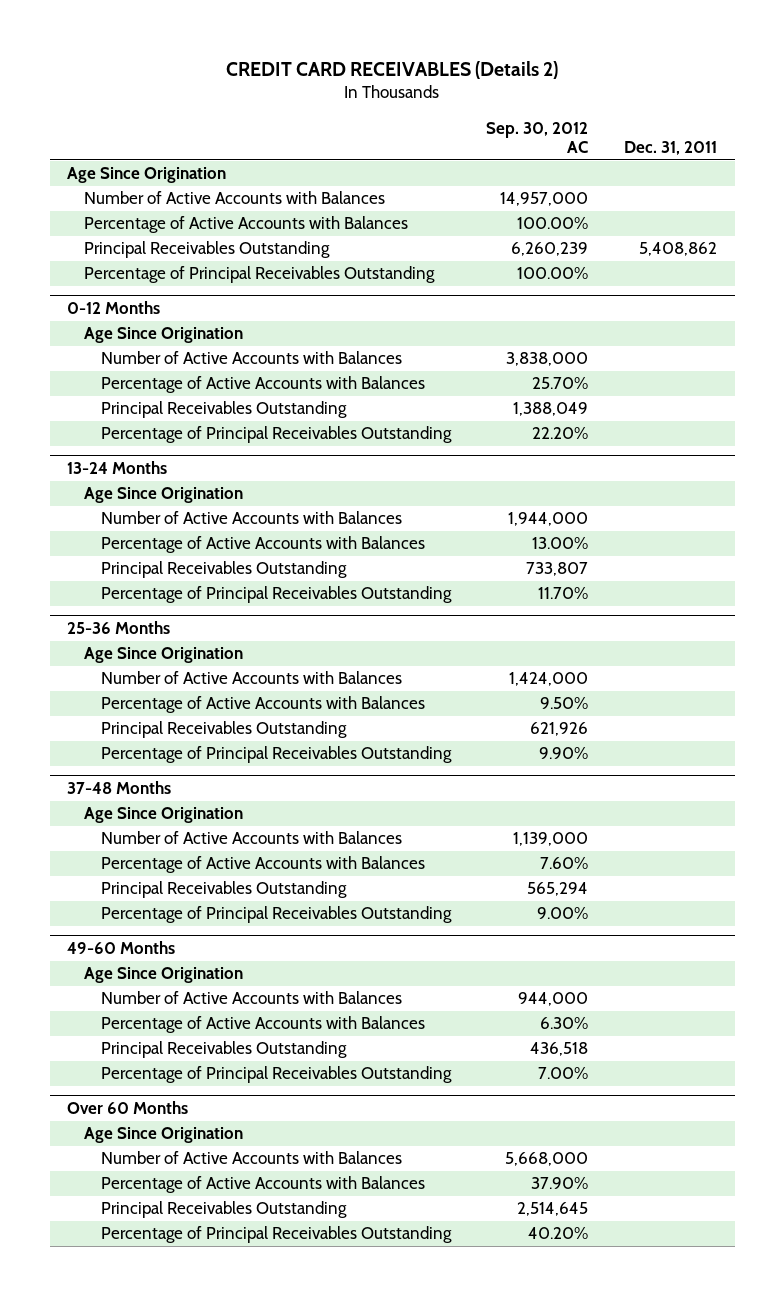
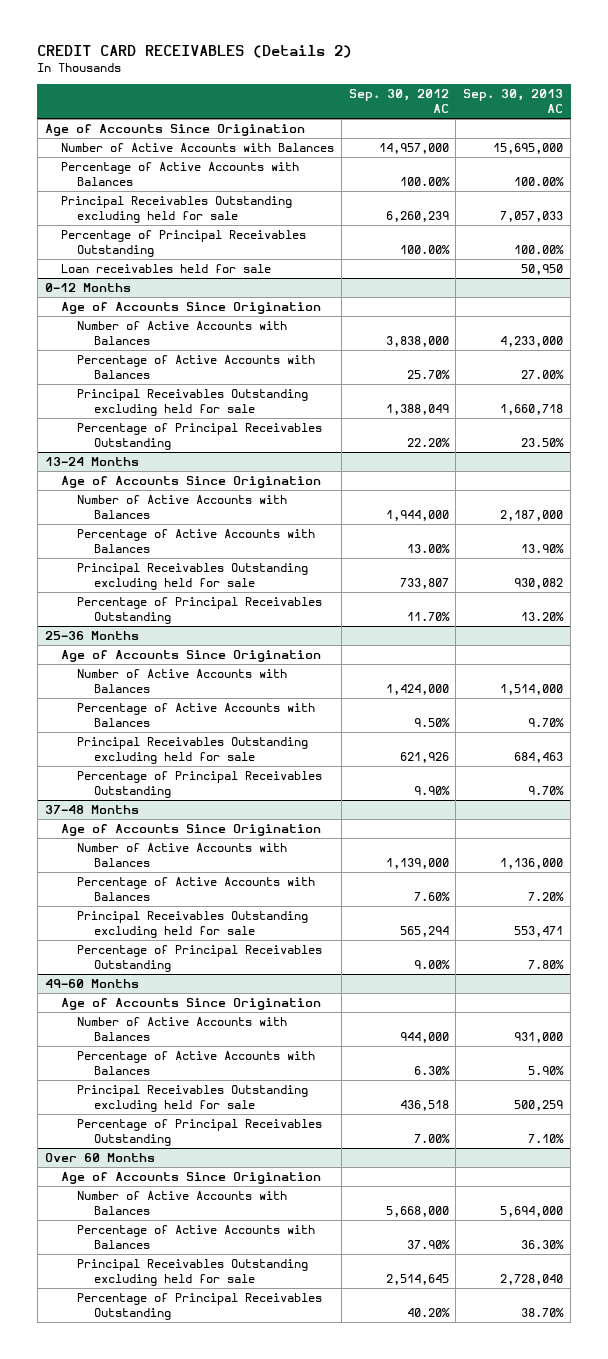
- | Sep. 30, 2012 AC | Dec. 31, 2011
+ | Sep. 30, 2012 AC | Sep. 30, 2013 AC
- Age Since Origination
+ Age of Accounts Since Origination
- Principal Receivables Outstanding | 6,260,239 | 5,408,862
+ Principal Receivables Outstanding excluding held for sale | 6,260,239 | 7,057,033
+ Loan receivables held for sale | | 50,950
@ 0-12 Months
- Age Since Origination
+ Age of Accounts Since Origination
- Principal Receivables Outstanding | 1,388,049 |
+ Principal Receivables Outstanding excluding held for sale | 1,388,049 | 1,660,718
@ 13-24 Months
- Age Since Origination
+ Age of Accounts Since Origination
- Principal Receivables Outstanding | 733,807 |
+ Principal Receivables Outstanding excluding held for sale | 733,807 | 930,082
@ 25-36 Months
- Age Since Origination
+ Age of Accounts Since Origination
- Principal Receivables Outstanding | 621,926 |
+ Principal Receivables Outstanding excluding held for sale | 621,926 | 684,463
@ 37-48 Months
- Age Since Origination
+ Age of Accounts Since Origination
- Principal Receivables Outstanding | 565,294 |
+ Principal Receivables Outstanding excluding held for sale | 565,294 | 553,471
@ 49-60 Months
- Age Since Origination
+ Age of Accounts Since Origination
- Principal Receivables Outstanding | 436,518 |
+ Principal Receivables Outstanding excluding held for sale | 436,518 | 500,259
@ Over 60 Months
- Age Since Origination
+ Age of Accounts Since Origination
- Principal Receivables Outstanding | 2,514,645 |
+ Principal Receivables Outstanding excluding held for sale | 2,514,645 | 2,728,040

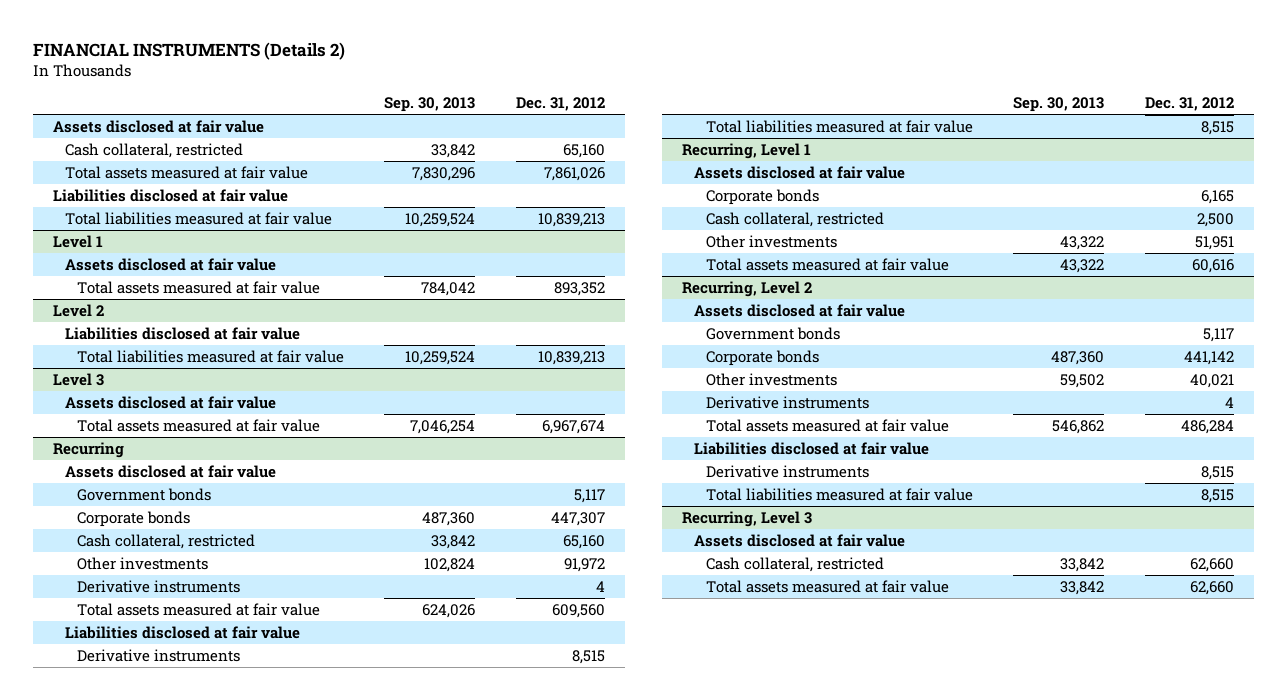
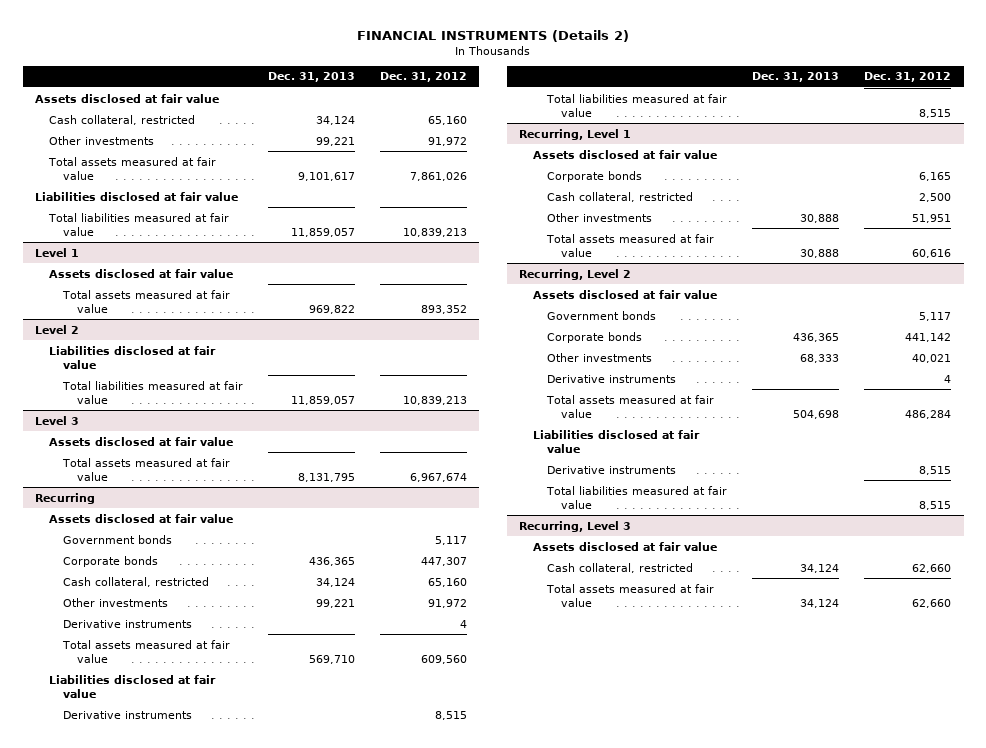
- | Sep. 30, 2013 | Dec. 31, 2012
+ | Dec. 31, 2013 | Dec. 31, 2012
+ Other investments | 99,221 | 91,972

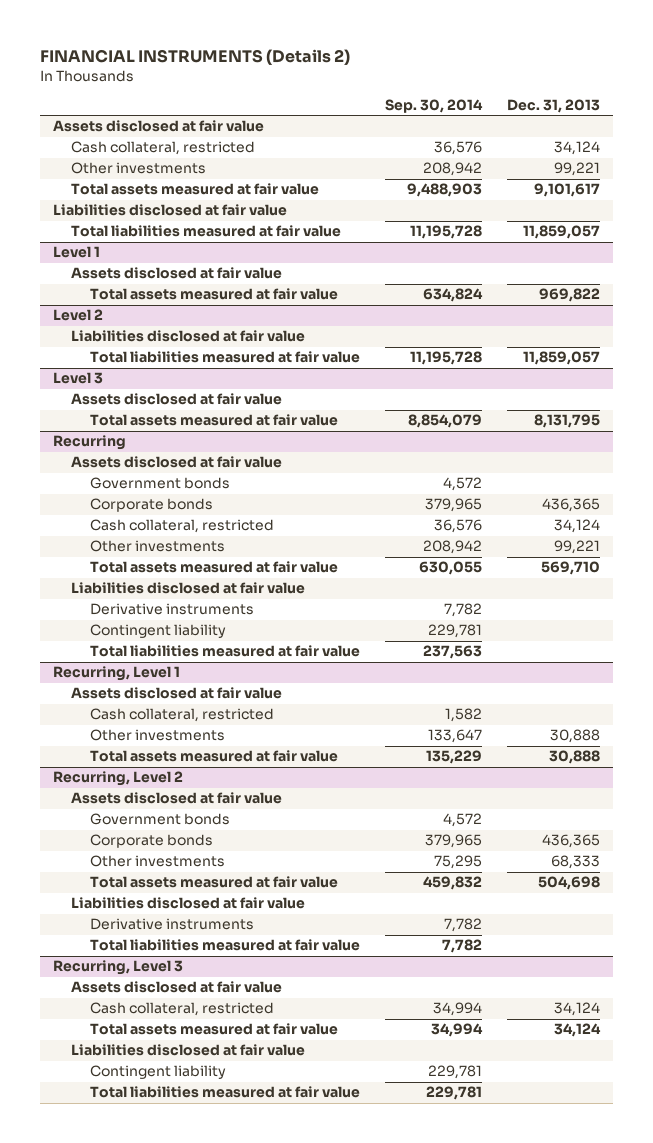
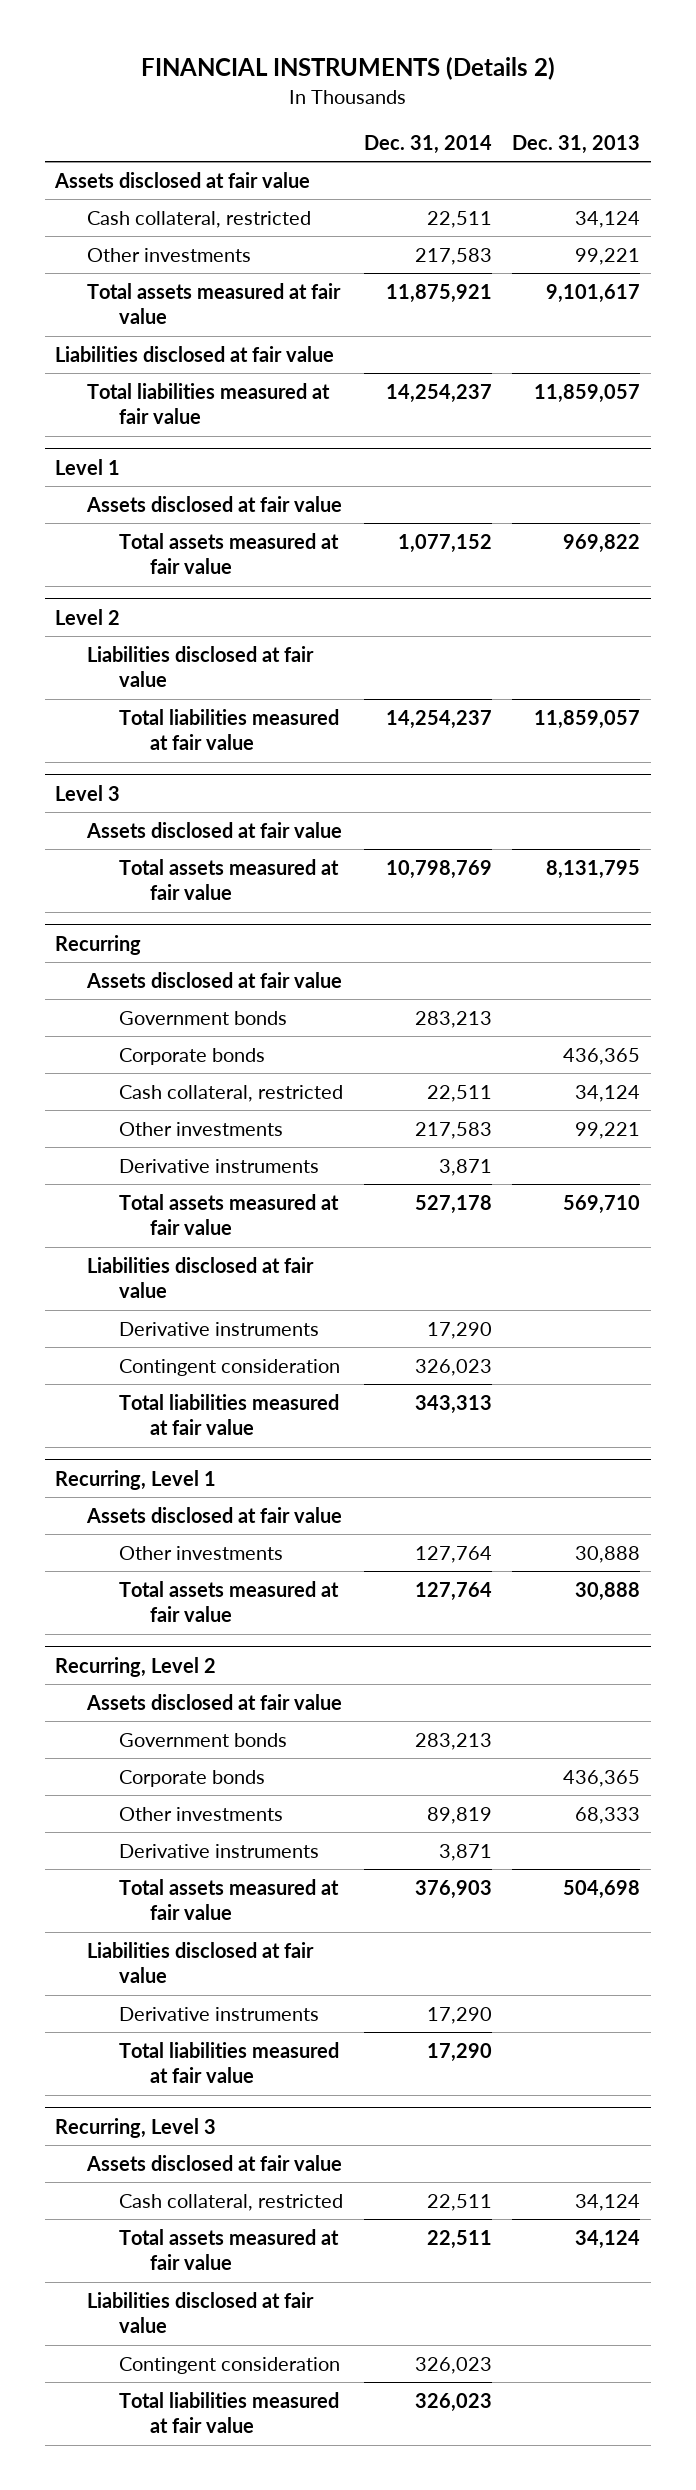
- | Sep. 30, 2014 | Dec. 31, 2013
+ | Dec. 31, 2014 | Dec. 31, 2013
@ Recurring
+ Derivative instruments | 3,871 |
- Contingent liability | 229,781 |
+ Contingent consideration | 326,023 |
@ Recurring, Level 1
- Cash collateral, restricted | 1,582 |
@ Recurring, Level 2
+ Derivative instruments | 3,871 |
@ Recurring, Level 3
- Contingent liability | 229,781 |
+ Contingent consideration | 326,023 |

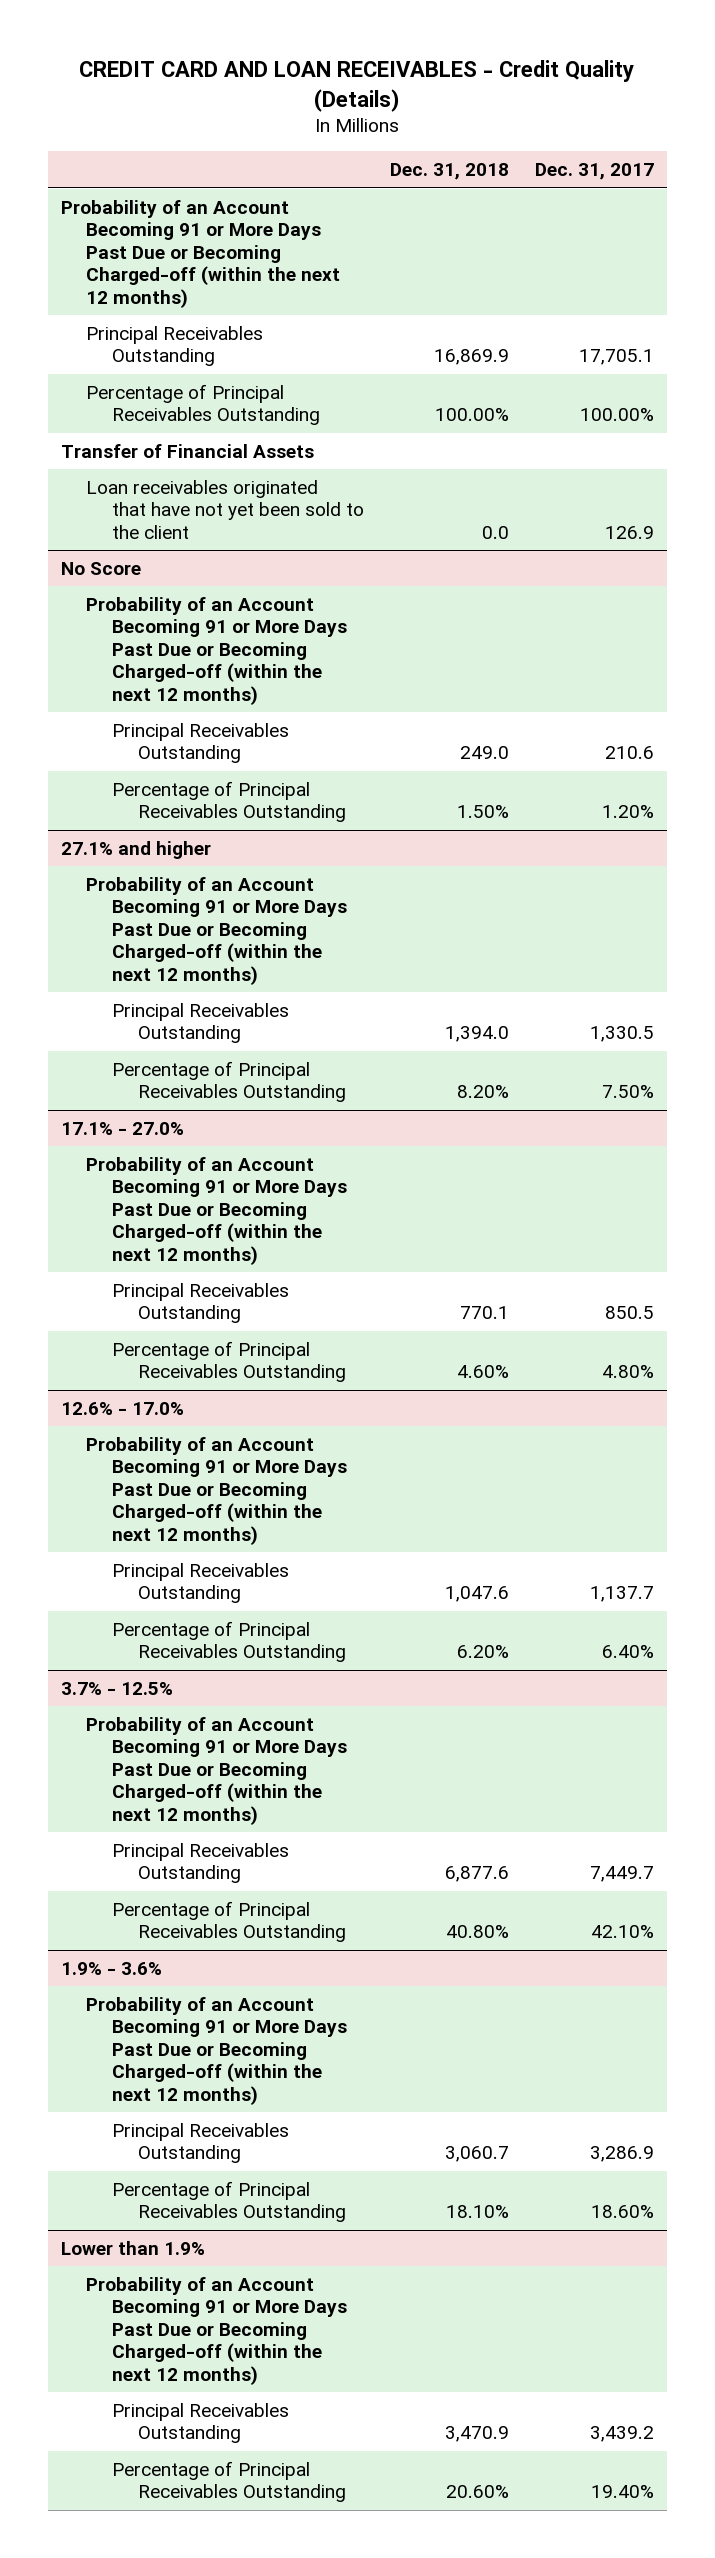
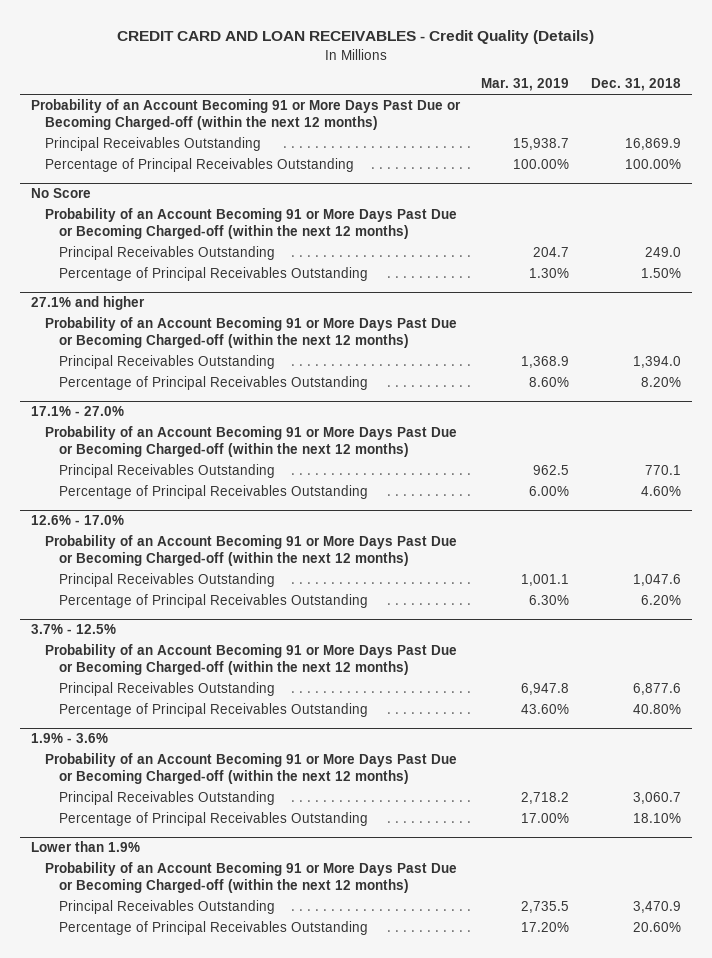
- | Dec. 31, 2018 | Dec. 31, 2017
+ | Mar. 31, 2019 | Dec. 31, 2018
- Transfer of Financial Assets
- Loan receivables originated that have not yet been sold to the client | 0.0 | 126.9

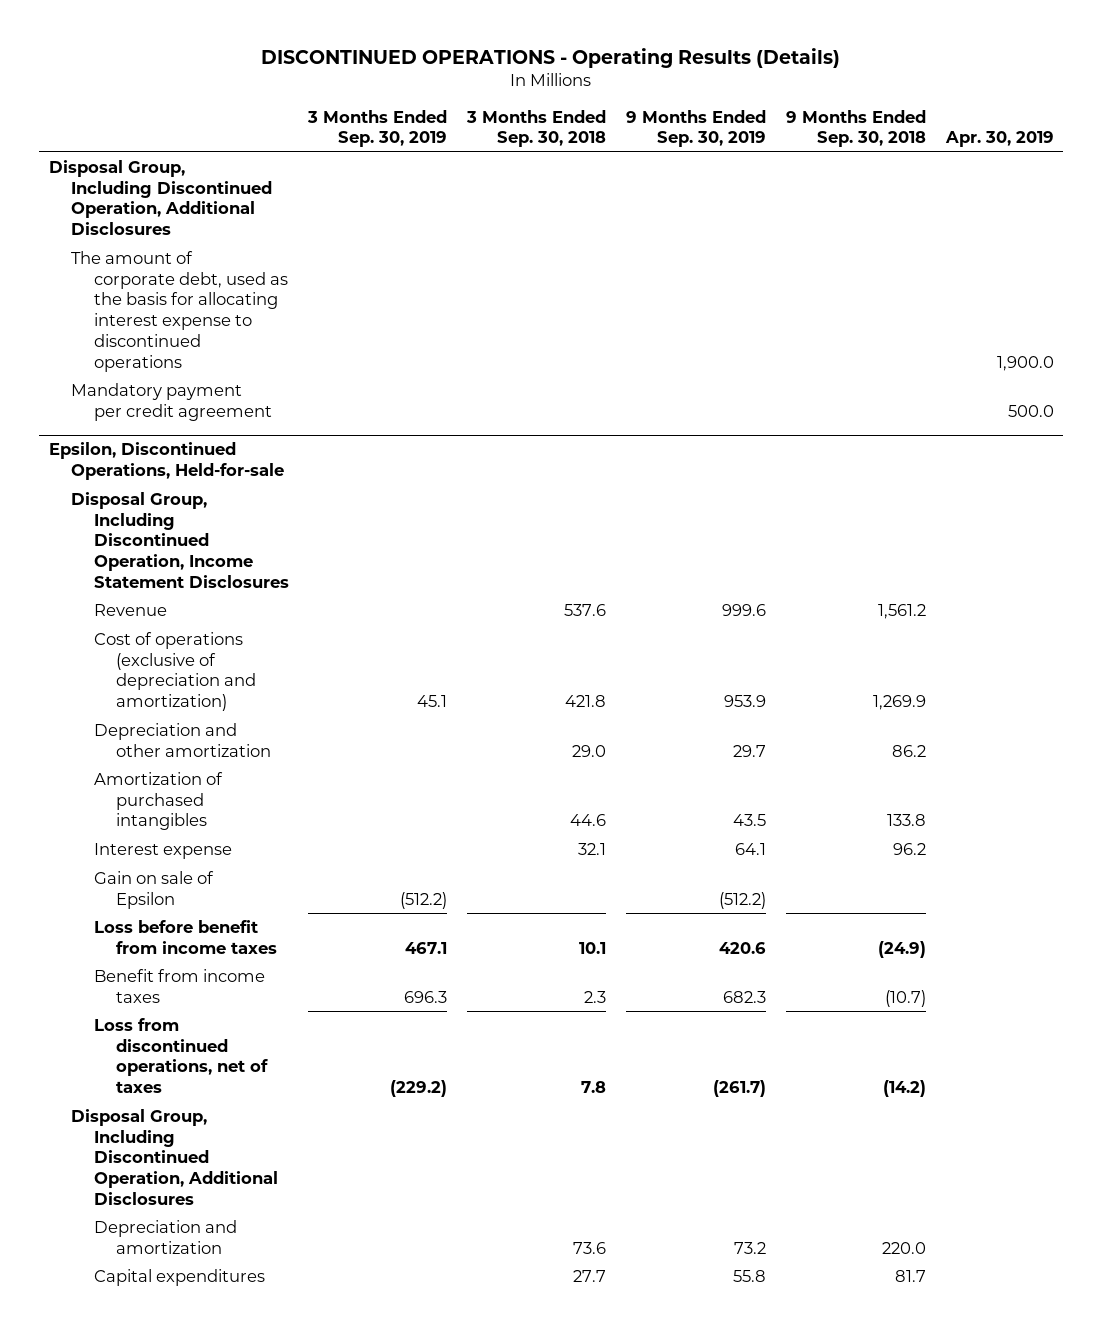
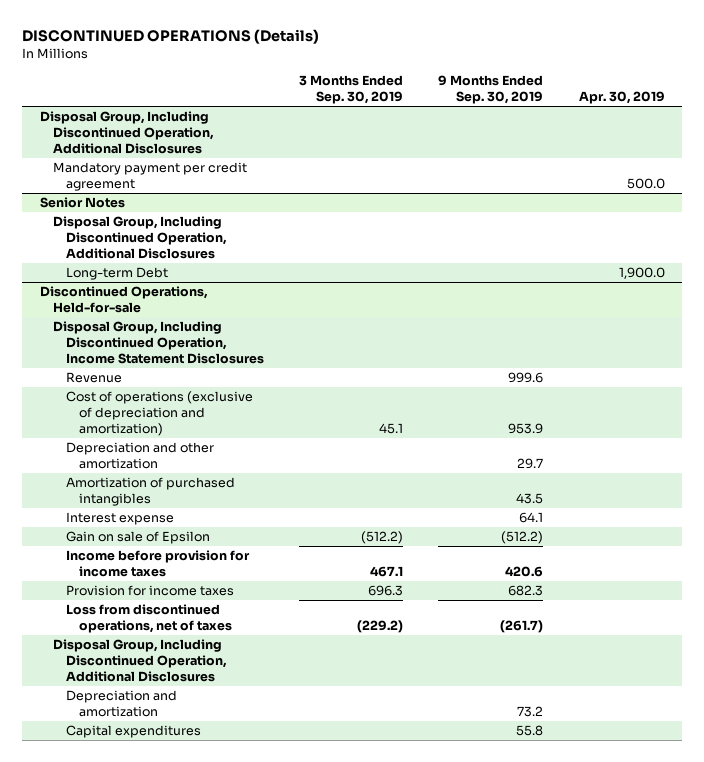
- DISCONTINUED OPERATIONS - Operating Results (Details)
+ DISCONTINUED OPERATIONS (Details)
- | 3 Months Ended Sep. 30, 2019 | 3 Months Ended Sep. 30, 2018 | 9 Months Ended Sep. 30, 2019 | 9 Months Ended Sep. 30, 2018 | Apr. 30, 2019
+ | 3 Months Ended Sep. 30, 2019 | 9 Months Ended Sep. 30, 2019 | Apr. 30, 2019
- The amount of corporate debt, used as the basis for allocating interest expense to discontinued operations | | | | | 1,900.0
- Epsilon, Discontinued Operations, Held-for-sale
+ Senior Notes
+ Disposal Group, Including Discontinued Operation, Additional Disclosures
+ Long-term Debt | | | 1,900.0
+ Discontinued Operations, Held-for-sale
- Loss before benefit from income taxes | 467.1 | 10.1 | 420.6 | (24.9) |
- Benefit from income taxes | 696.3 | 2.3 | 682.3 | (10.7) |
+ Income before provision for income taxes | 467.1 | 420.6 |
+ Provision for income taxes | 696.3 | 682.3 |

